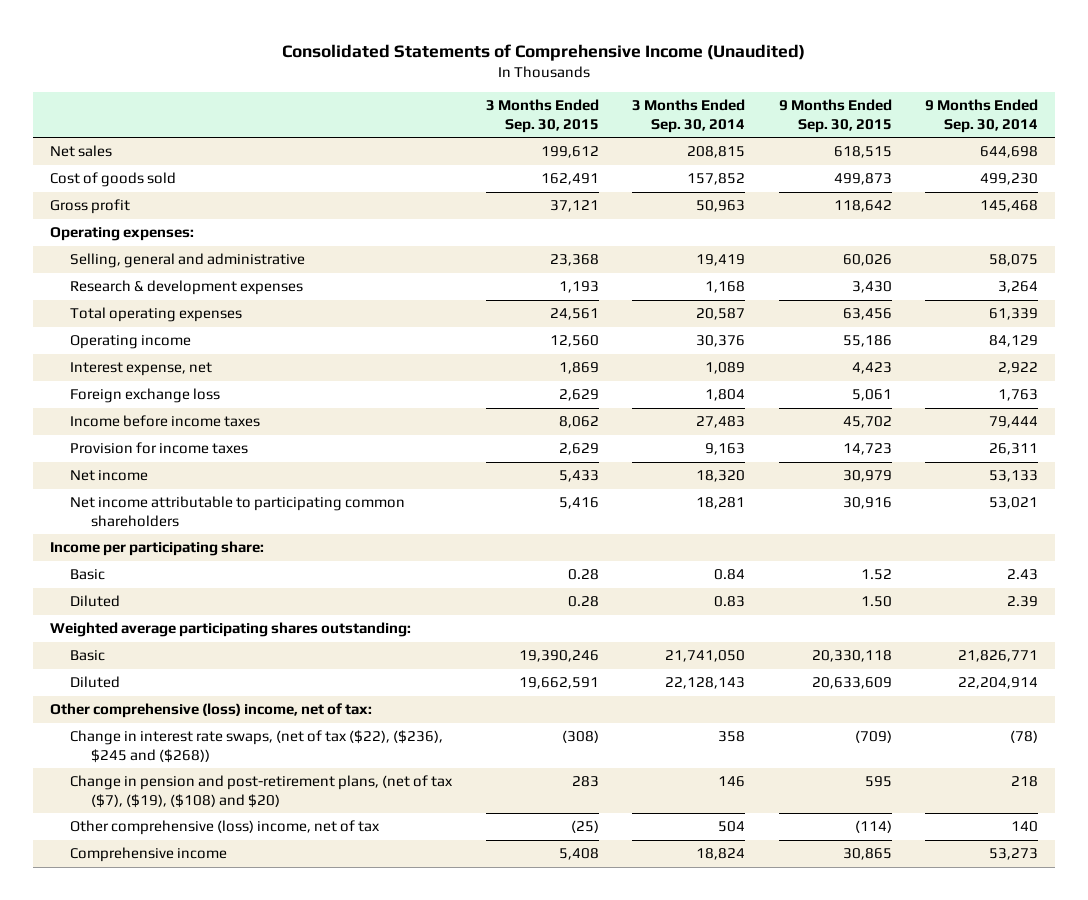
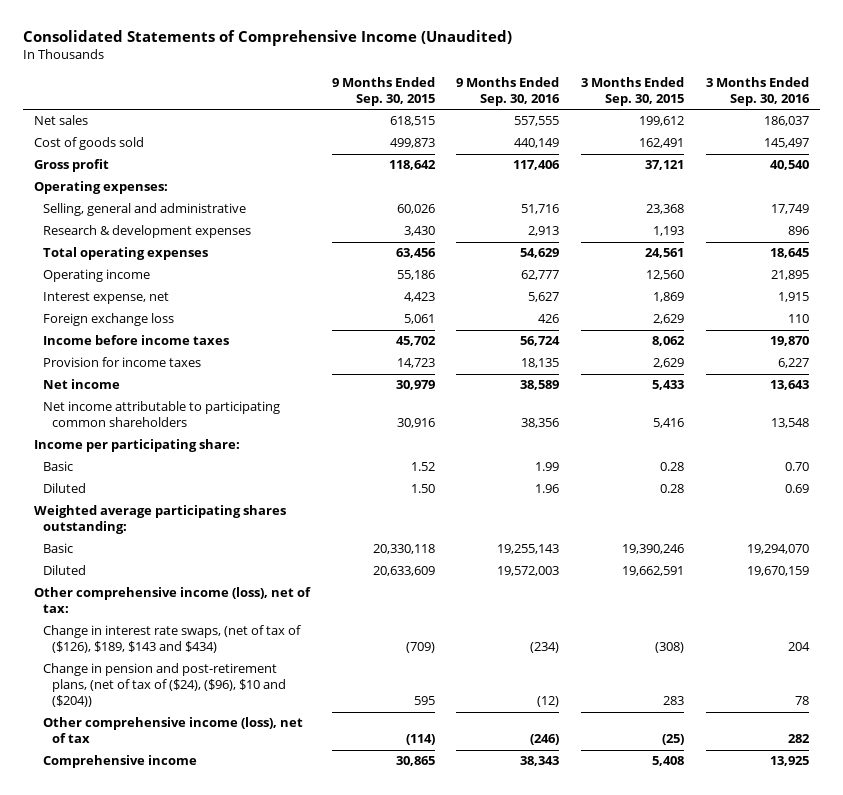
- | 3 Months Ended Sep. 30, 2015 | 3 Months Ended Sep. 30, 2014 | 9 Months Ended Sep. 30, 2015 | 9 Months Ended Sep. 30, 2014
+ | 9 Months Ended Sep. 30, 2015 | 9 Months Ended Sep. 30, 2016 | 3 Months Ended Sep. 30, 2015 | 3 Months Ended Sep. 30, 2016
- Other comprehensive (loss) income, net of tax:
- Change in interest rate swaps, (net of tax ($22), ($236), $245 and ($268)) | (308) | 358 | (709) | (78)
- Change in pension and post-retirement plans, (net of tax ($7), ($19), ($108) and $20) | 283 | 146 | 595 | 218
- Other comprehensive (loss) income, net of tax | (25) | 504 | (114) | 140
+ Other comprehensive income (loss), net of tax:
+ Change in interest rate swaps, (net of tax of ($126), $189, $143 and $434) | (709) | (234) | (308) | 204
+ Change in pension and post-retirement plans, (net of tax of ($24), ($96), $10 and ($204)) | 595 | (12) | 283 | 78
+ Other comprehensive income (loss), net of tax | (114) | (246) | (25) | 282

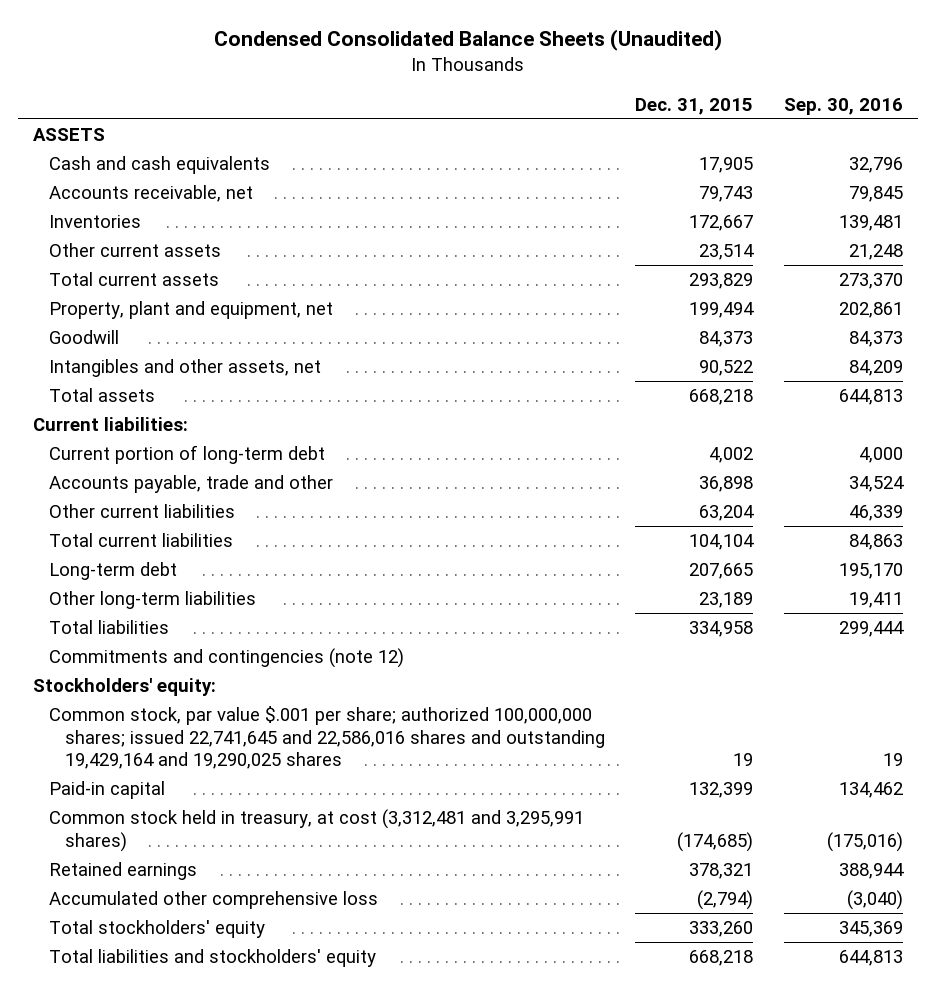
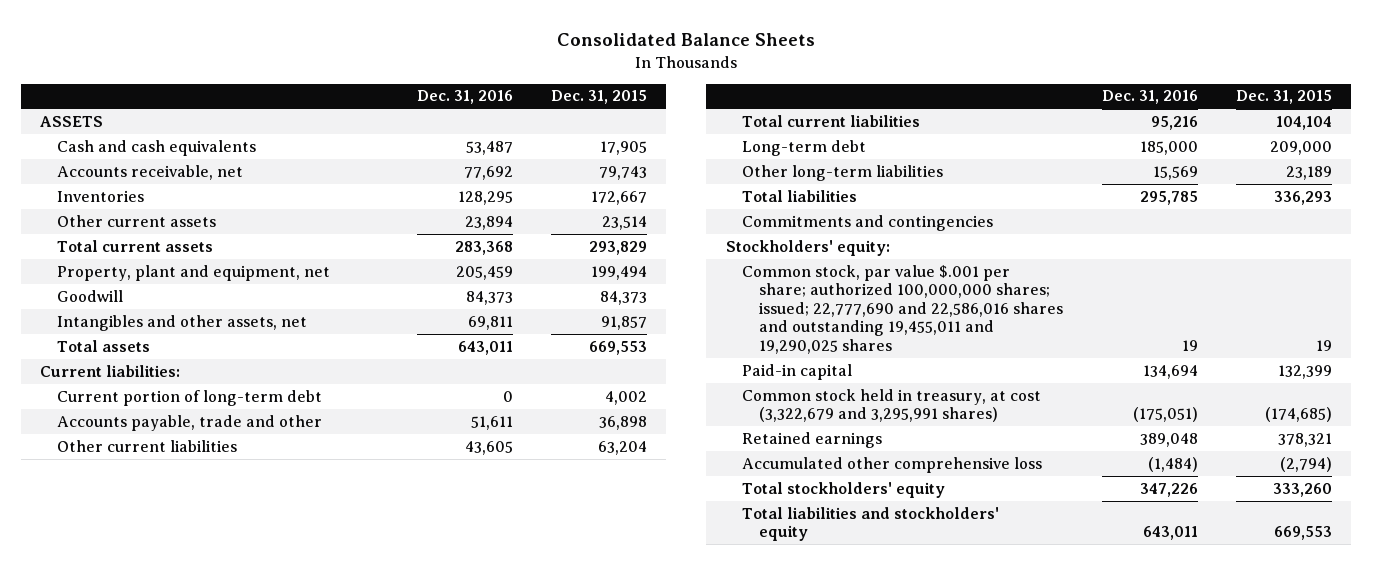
- Condensed Consolidated Balance Sheets (Unaudited)
+ Consolidated Balance Sheets
- | Dec. 31, 2015 | Sep. 30, 2016
+ | Dec. 31, 2016 | Dec. 31, 2015
- Intangibles and other assets, net | 90,522 | 84,209
- Total assets | 668,218 | 644,813
+ Intangibles and other assets, net | 69,811 | 91,857
+ Total assets | 643,011 | 669,553
- Long-term debt | 207,665 | 195,170
+ Long-term debt | 185,000 | 209,000
- Total liabilities | 334,958 | 299,444
- Commitments and contingencies (note 12)
+ Total liabilities | 295,785 | 336,293
+ Commitments and contingencies
- Common stock, par value $.001 per share; authorized 100,000,000 shares; issued 22,741,645 and 22,586,016 shares and outstanding 19,429,164 and 19,290,025 shares | 19 | 19
+ Common stock, par value $.001 per share; authorized 100,000,000 shares; issued; 22,777,690 and 22,586,016 shares and outstanding 19,455,011 and 19,290,025 shares | 19 | 19
- Common stock held in treasury, at cost (3,312,481 and 3,295,991 shares) | (174,685) | (175,016)
+ Common stock held in treasury, at cost (3,322,679 and 3,295,991 shares) | (175,051) | (174,685)
- Total liabilities and stockholders' equity | 668,218 | 644,813
+ Total liabilities and stockholders' equity | 643,011 | 669,553

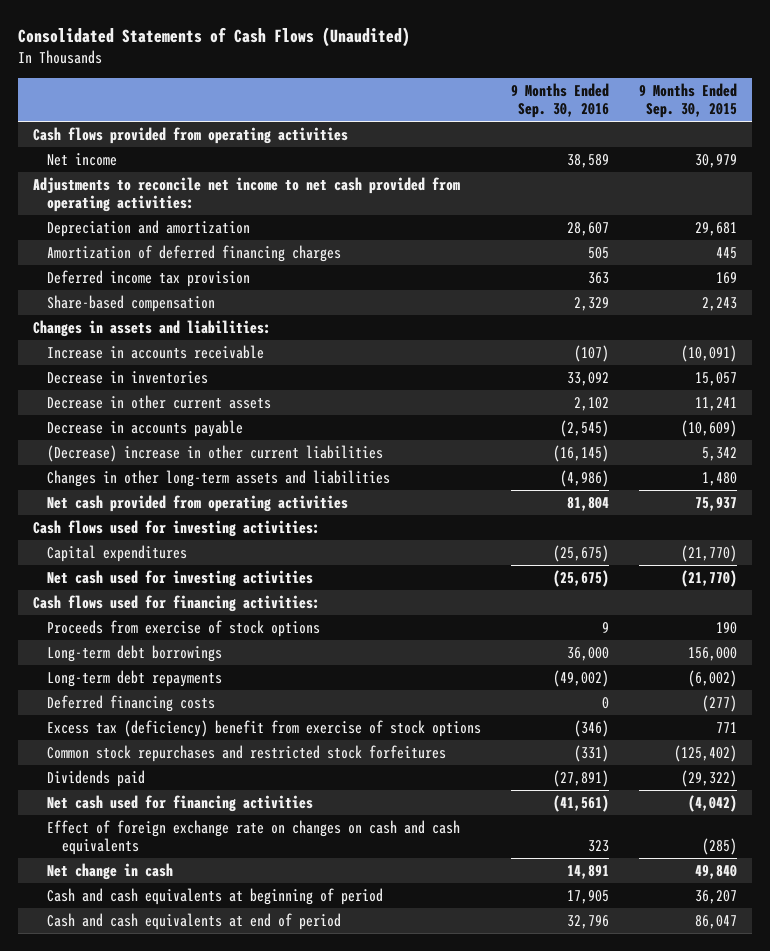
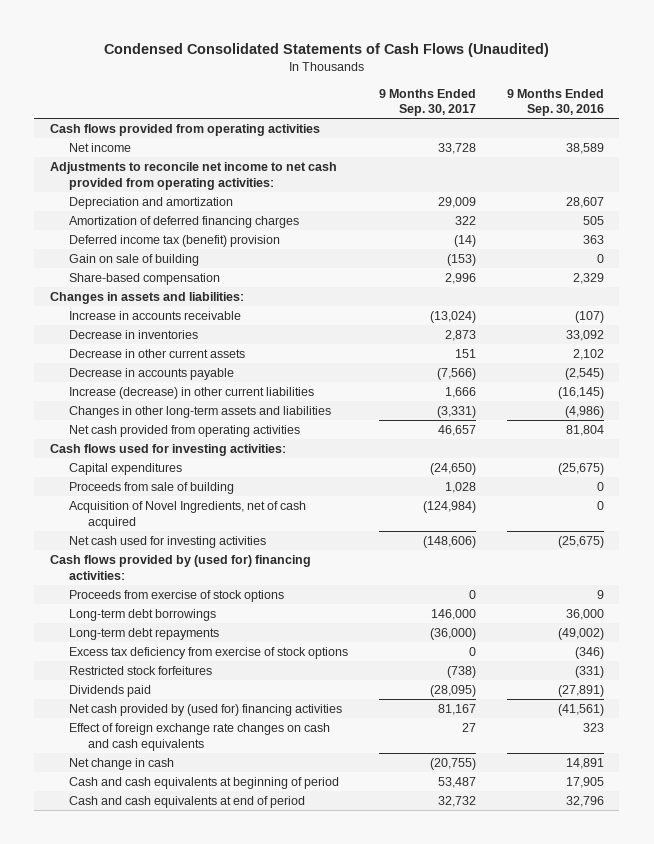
- Consolidated Statements of Cash Flows (Unaudited)
+ Condensed Consolidated Statements of Cash Flows (Unaudited)
- | 9 Months Ended Sep. 30, 2016 | 9 Months Ended Sep. 30, 2015
+ | 9 Months Ended Sep. 30, 2017 | 9 Months Ended Sep. 30, 2016
- Deferred income tax provision | 363 | 169
+ Deferred income tax (benefit) provision | (14) | 363
+ Gain on sale of building | (153) | 0
- (Decrease) increase in other current liabilities | (16,145) | 5,342
+ Increase (decrease) in other current liabilities | 1,666 | (16,145)
+ Proceeds from sale of building | 1,028 | 0
+ Acquisition of Novel Ingredients, net of cash acquired | (124,984) | 0
- Cash flows used for financing activities:
+ Cash flows provided by (used for) financing activities:
- Deferred financing costs | 0 | (277)
- Excess tax (deficiency) benefit from exercise of stock options | (346) | 771
- Common stock repurchases and restricted stock forfeitures | (331) | (125,402)
+ Excess tax deficiency from exercise of stock options | 0 | (346)
+ Restricted stock forfeitures | (738) | (331)
- Net cash used for financing activities | (41,561) | (4,042)
- Effect of foreign exchange rate on changes on cash and cash equivalents | 323 | (285)
+ Net cash provided by (used for) financing activities | 81,167 | (41,561)
+ Effect of foreign exchange rate changes on cash and cash equivalents | 27 | 323

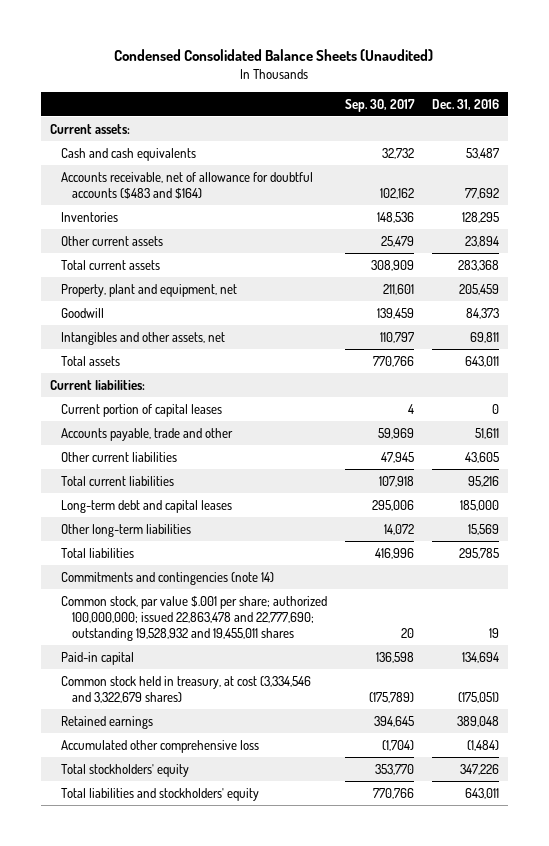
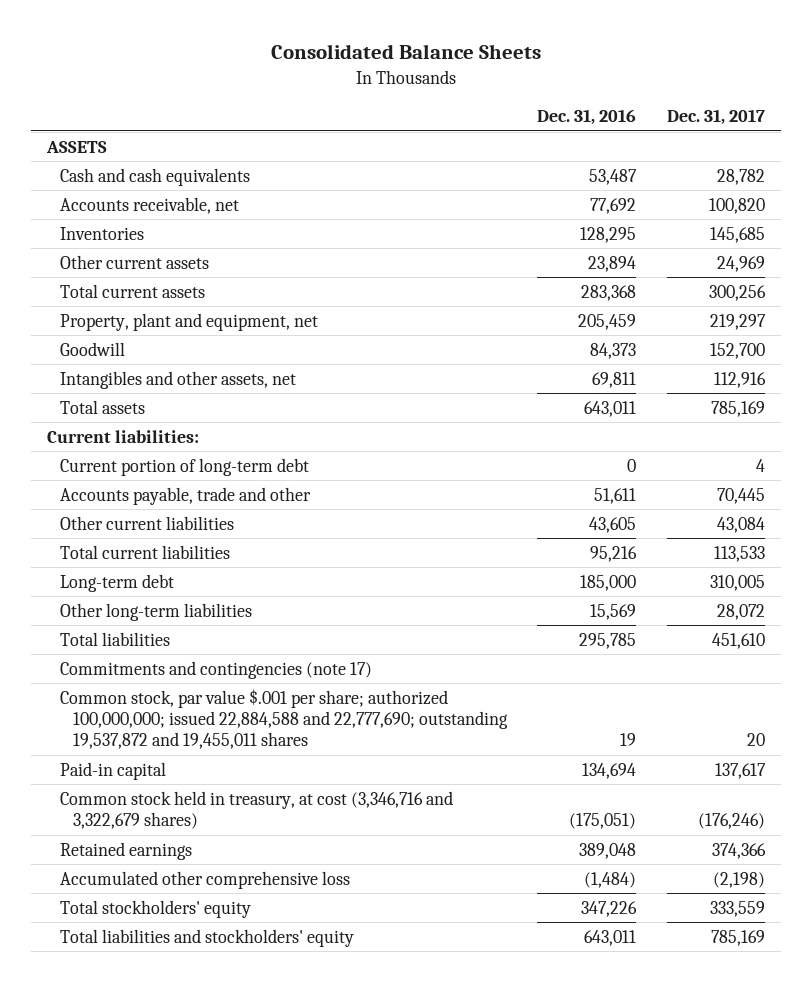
- Condensed Consolidated Balance Sheets (Unaudited)
+ Consolidated Balance Sheets
- | Sep. 30, 2017 | Dec. 31, 2016
+ | Dec. 31, 2016 | Dec. 31, 2017
- Current assets:
+ ASSETS
- Accounts receivable, net of allowance for doubtful accounts ($483 and $164) | 102,162 | 77,692
+ Accounts receivable, net | 77,692 | 100,820
- Current portion of capital leases | 4 | 0
+ Current portion of long-term debt | 0 | 4
- Long-term debt and capital leases | 295,006 | 185,000
+ Long-term debt | 185,000 | 310,005
- Commitments and contingencies (note 14)
- Common stock, par value $.001 per share; authorized 100,000,000; issued 22,863,478 and 22,777,690; outstanding 19,528,932 and 19,455,011 shares | 20 | 19
+ Commitments and contingencies (note 17)
+ Common stock, par value $.001 per share; authorized 100,000,000; issued 22,884,588 and 22,777,690; outstanding 19,537,872 and 19,455,011 shares | 19 | 20
- Common stock held in treasury, at cost (3,334,546 and 3,322,679 shares) | (175,789) | (175,051)
+ Common stock held in treasury, at cost (3,346,716 and 3,322,679 shares) | (175,051) | (176,246)

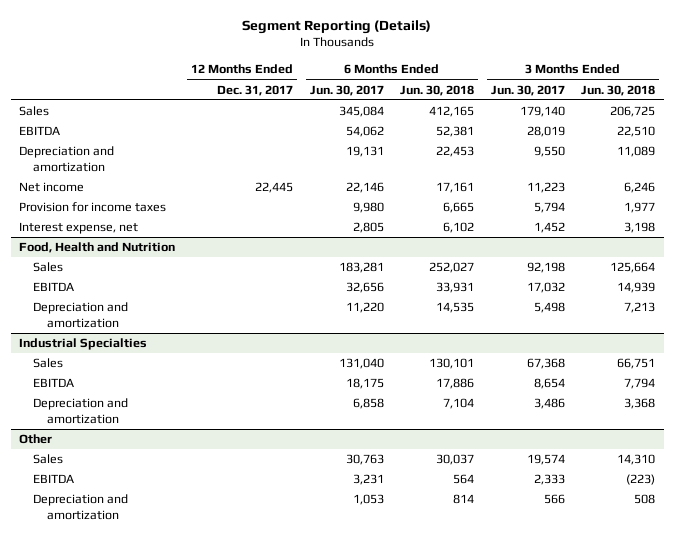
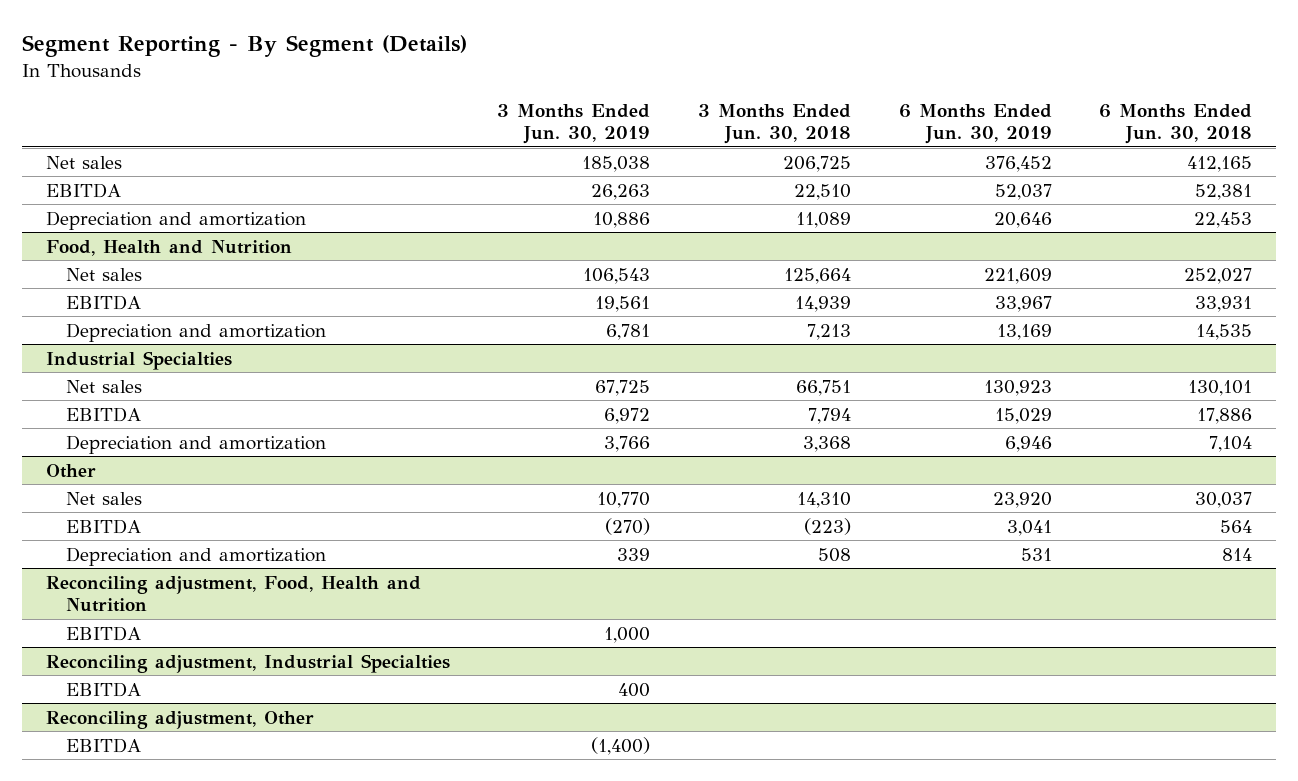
- Segment Reporting (Details)
+ Segment Reporting - By Segment (Details)
- | 12 Months Ended Dec. 31, 2017 | 6 Months Ended Jun. 30, 2017 | 6 Months Ended Jun. 30, 2018 | 3 Months Ended Jun. 30, 2017 | 3 Months Ended Jun. 30, 2018
+ | 3 Months Ended Jun. 30, 2019 | 3 Months Ended Jun. 30, 2018 | 6 Months Ended Jun. 30, 2019 | 6 Months Ended Jun. 30, 2018
- Sales | | 345,084 | 412,165 | 179,140 | 206,725
+ Net sales | 185,038 | 206,725 | 376,452 | 412,165
- Net income | 22,445 | 22,146 | 17,161 | 11,223 | 6,246
- Provision for income taxes | | 9,980 | 6,665 | 5,794 | 1,977
- Interest expense, net | | 2,805 | 6,102 | 1,452 | 3,198
@ Food, Health and Nutrition
- Sales | | 183,281 | 252,027 | 92,198 | 125,664
+ Net sales | 106,543 | 125,664 | 221,609 | 252,027
@ Industrial Specialties
- Sales | | 131,040 | 130,101 | 67,368 | 66,751
+ Net sales | 67,725 | 66,751 | 130,923 | 130,101
@ Other
- Sales | | 30,763 | 30,037 | 19,574 | 14,310
+ Net sales | 10,770 | 14,310 | 23,920 | 30,037
+ Reconciling adjustment, Food, Health and Nutrition
+ EBITDA | 1,000 | | |
+ Reconciling adjustment, Industrial Specialties
+ EBITDA | 400 | | |
+ Reconciling adjustment, Other
+ EBITDA | (1,400) | | |

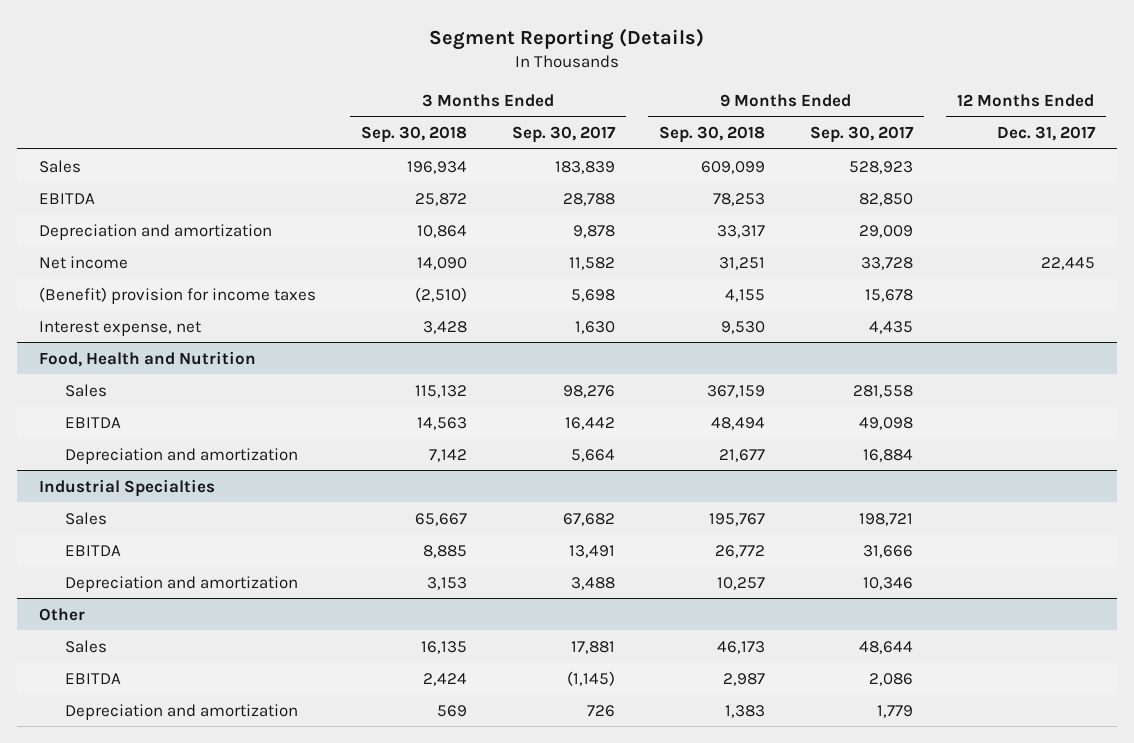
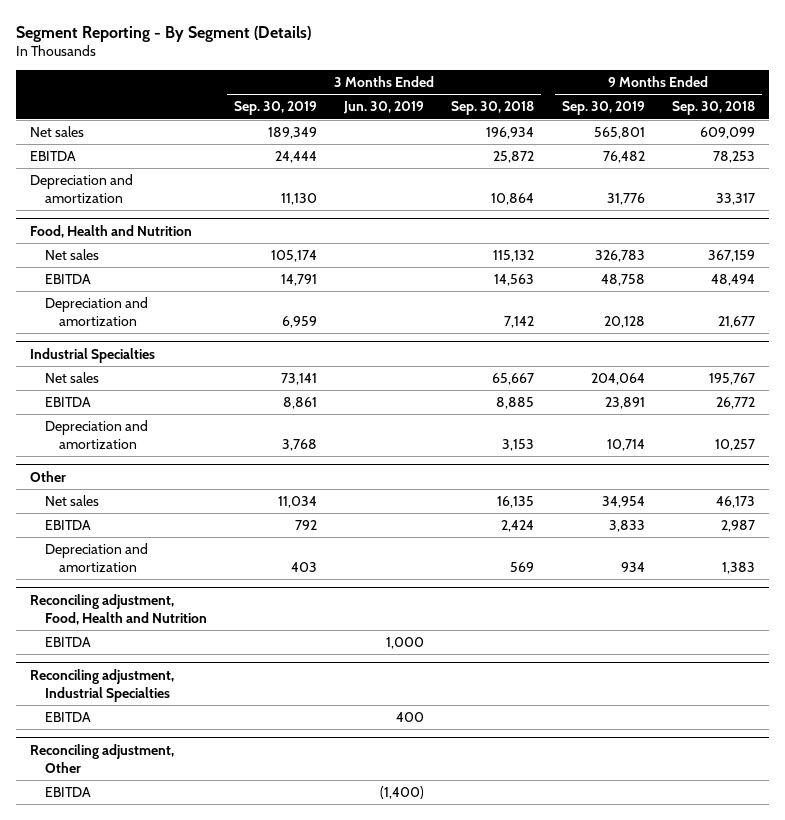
- Segment Reporting (Details)
+ Segment Reporting - By Segment (Details)
- | 3 Months Ended Sep. 30, 2018 | 3 Months Ended Sep. 30, 2017 | 9 Months Ended Sep. 30, 2018 | 9 Months Ended Sep. 30, 2017 | 12 Months Ended Dec. 31, 2017
+ | 3 Months Ended Sep. 30, 2019 | 3 Months Ended Jun. 30, 2019 | 3 Months Ended Sep. 30, 2018 | 9 Months Ended Sep. 30, 2019 | 9 Months Ended Sep. 30, 2018
- Sales | 196,934 | 183,839 | 609,099 | 528,923 |
+ Net sales | 189,349 | | 196,934 | 565,801 | 609,099
- Net income | 14,090 | 11,582 | 31,251 | 33,728 | 22,445
- (Benefit) provision for income taxes | (2,510) | 5,698 | 4,155 | 15,678 |
- Interest expense, net | 3,428 | 1,630 | 9,530 | 4,435 |
@ Food, Health and Nutrition
- Sales | 115,132 | 98,276 | 367,159 | 281,558 |
+ Net sales | 105,174 | | 115,132 | 326,783 | 367,159
@ Industrial Specialties
- Sales | 65,667 | 67,682 | 195,767 | 198,721 |
+ Net sales | 73,141 | | 65,667 | 204,064 | 195,767
@ Other
- Sales | 16,135 | 17,881 | 46,173 | 48,644 |
+ Net sales | 11,034 | | 16,135 | 34,954 | 46,173
+ Reconciling adjustment, Food, Health and Nutrition
+ EBITDA | | 1,000 | | |
+ Reconciling adjustment, Industrial Specialties
+ EBITDA | | 400 | | |
+ Reconciling adjustment, Other
+ EBITDA | | (1,400) | | |

